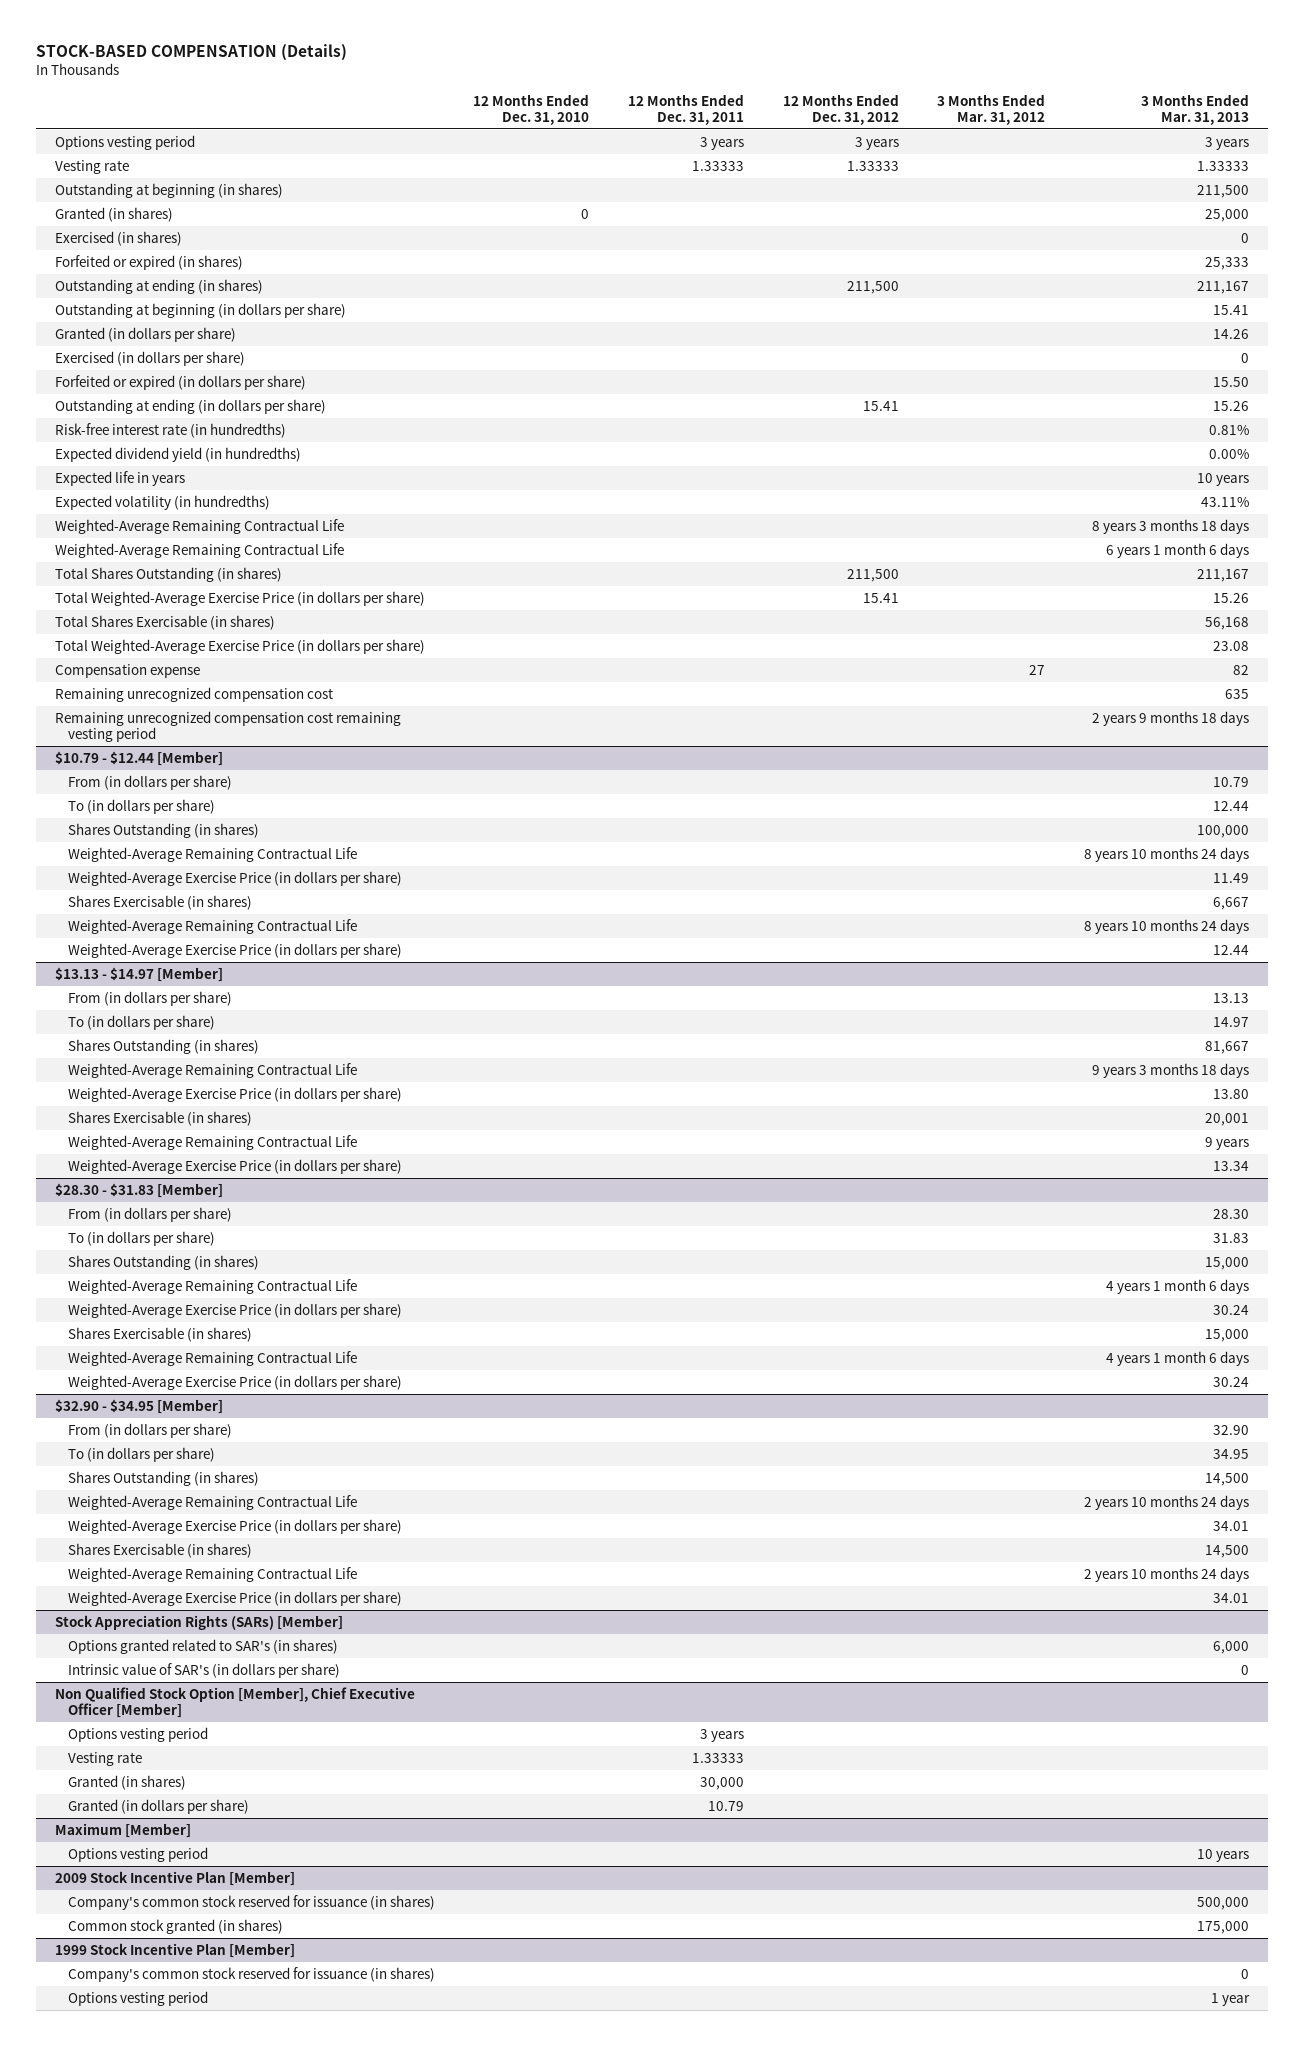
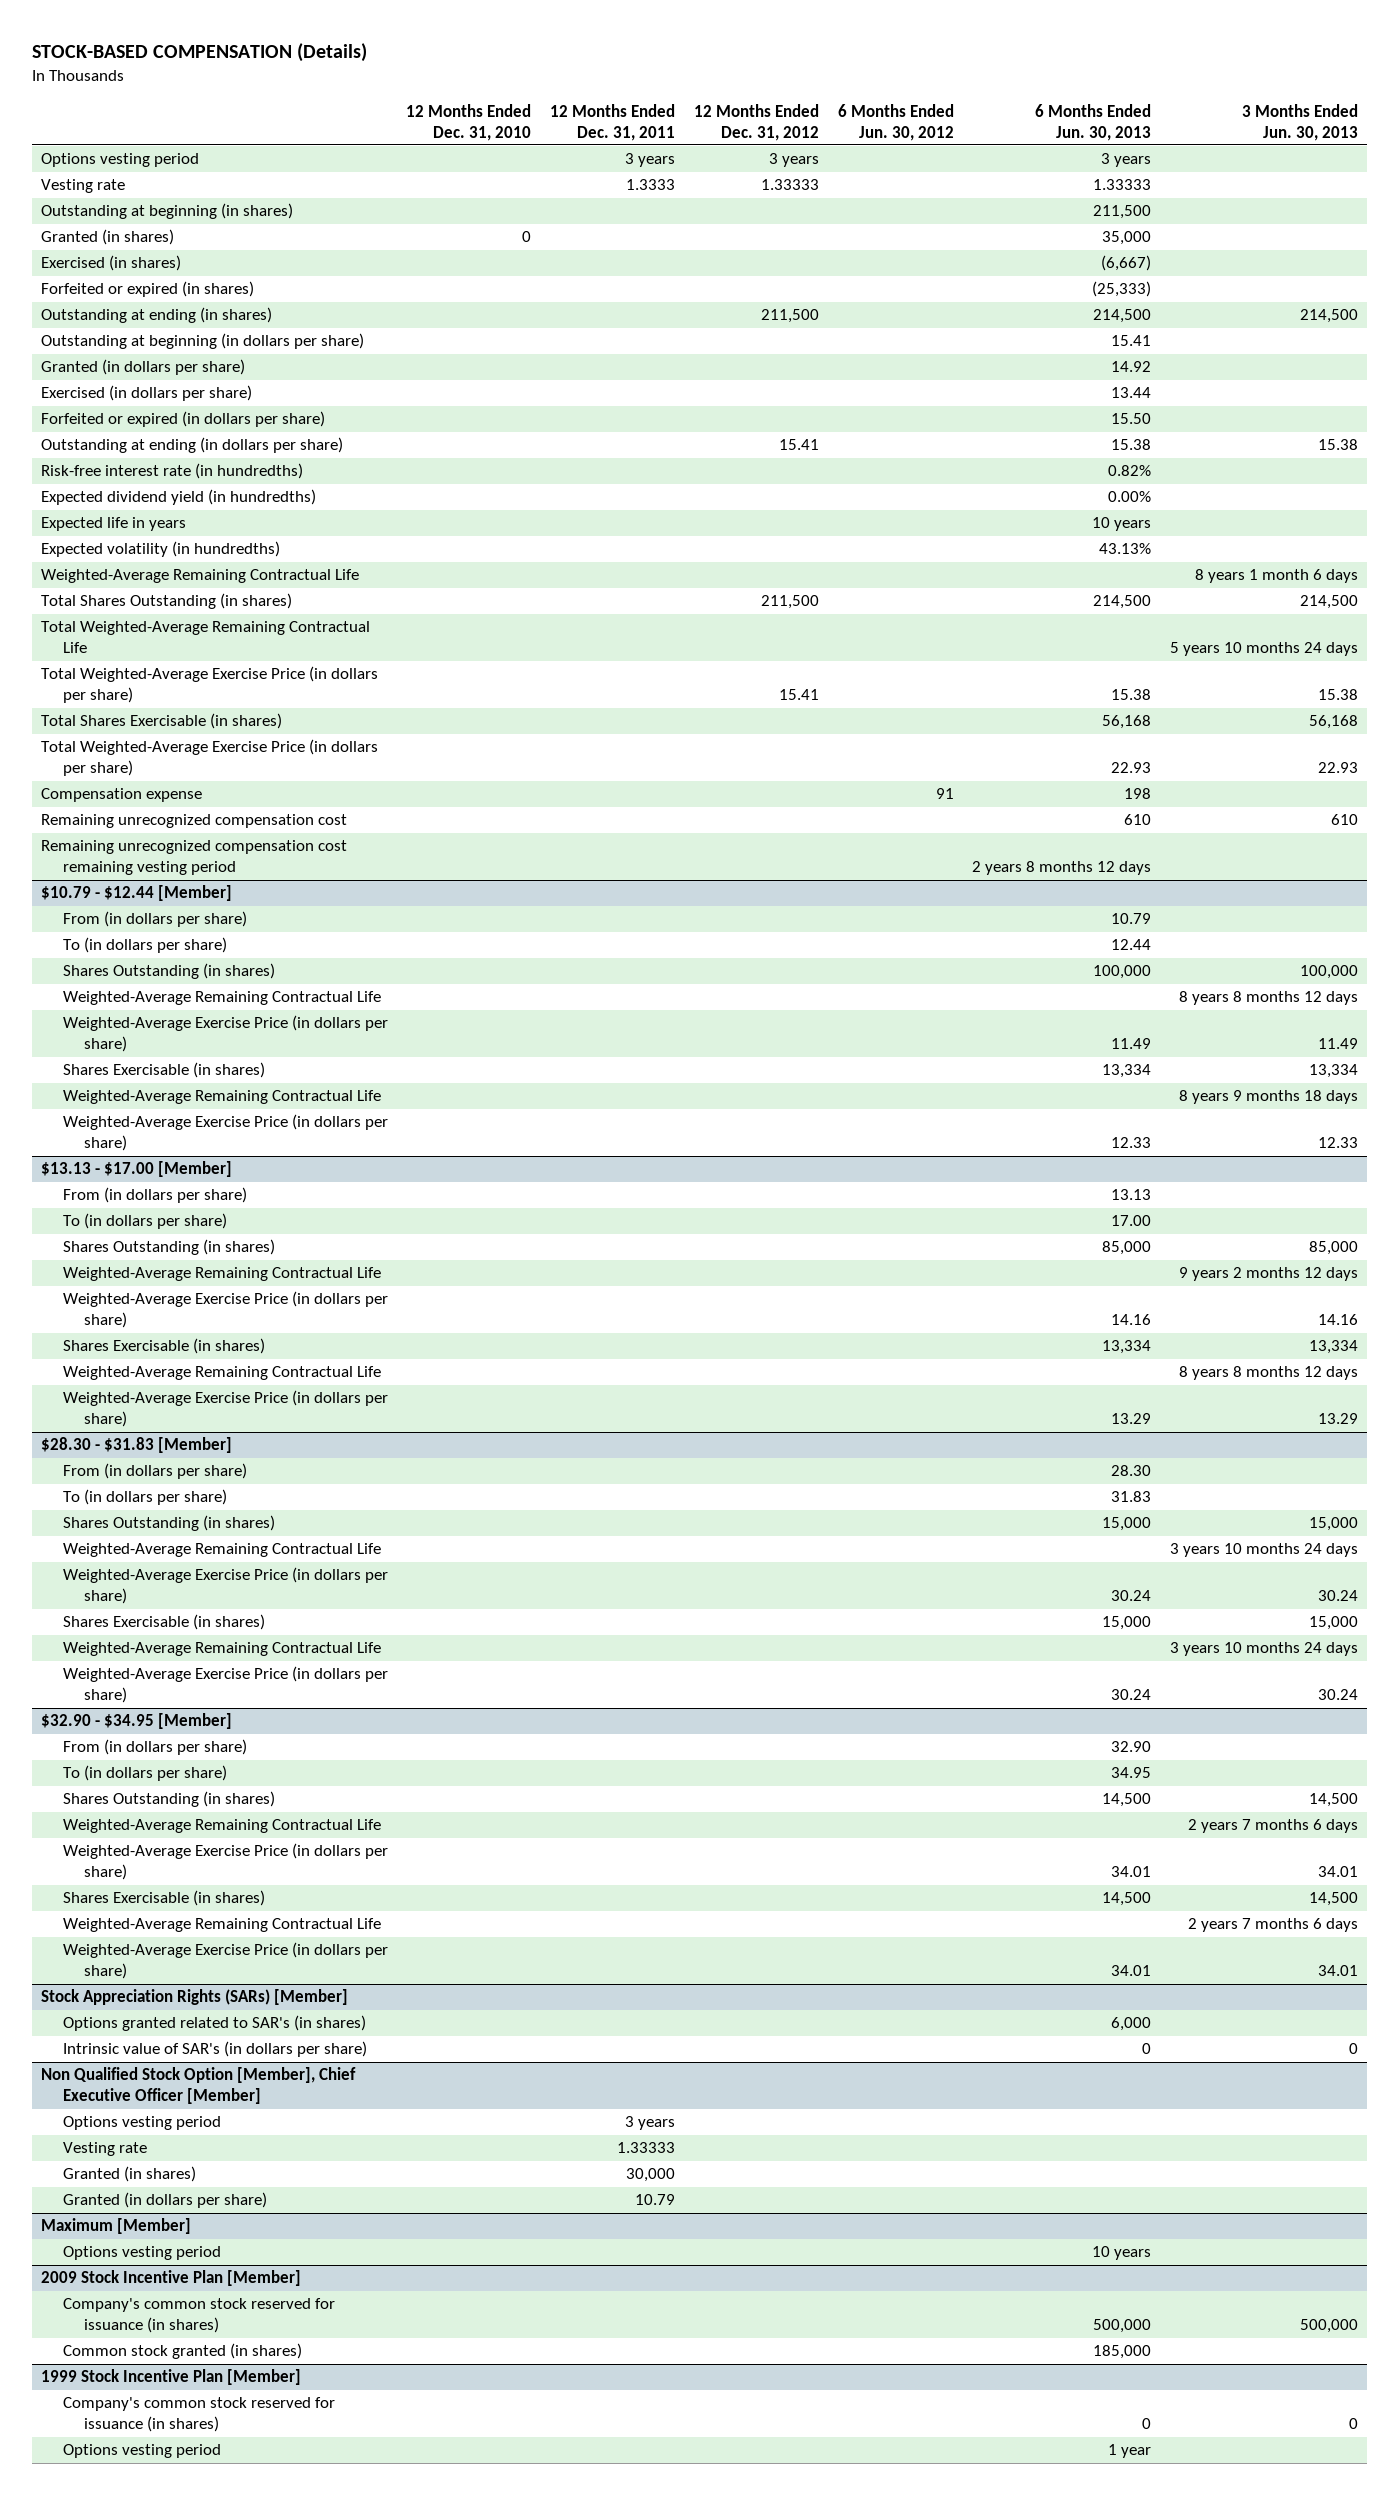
- | 12 Months Ended Dec. 31, 2010 | 12 Months Ended Dec. 31, 2011 | 12 Months Ended Dec. 31, 2012 | 3 Months Ended Mar. 31, 2012 | 3 Months Ended Mar. 31, 2013
+ | 12 Months Ended Dec. 31, 2010 | 12 Months Ended Dec. 31, 2011 | 12 Months Ended Dec. 31, 2012 | 6 Months Ended Jun. 30, 2012 | 6 Months Ended Jun. 30, 2013 | 3 Months Ended Jun. 30, 2013
- Vesting rate | | 1.33333 | 1.33333 | | 1.33333
+ Vesting rate | | 1.3333 | 1.33333 | | 1.33333 |
- Weighted-Average Remaining Contractual Life | | | | | 6 years 1 month 6 days
+ Total Weighted-Average Remaining Contractual Life | | | | | | 5 years 10 months 24 days
- $13.13 - $14.97 [Member]
- From (in dollars per share) | | | | | 13.13
- To (in dollars per share) | | | | | 14.97
- Shares Outstanding (in shares) | | | | | 81,667
- Weighted-Average Remaining Contractual Life | | | | | 9 years 3 months 18 days
- Weighted-Average Exercise Price (in dollars per share) | | | | | 13.80
- Shares Exercisable (in shares) | | | | | 20,001
- Weighted-Average Remaining Contractual Life | | | | | 9 years
- Weighted-Average Exercise Price (in dollars per share) | | | | | 13.34
+ $13.13 - $17.00 [Member]
+ From (in dollars per share) | | | | | 13.13 |
+ To (in dollars per share) | | | | | 17.00 |
+ Shares Outstanding (in shares) | | | | | 85,000 | 85,000
+ Weighted-Average Remaining Contractual Life | | | | | | 9 years 2 months 12 days
+ Weighted-Average Exercise Price (in dollars per share) | | | | | 14.16 | 14.16
+ Shares Exercisable (in shares) | | | | | 13,334 | 13,334
+ Weighted-Average Remaining Contractual Life | | | | | | 8 years 8 months 12 days
+ Weighted-Average Exercise Price (in dollars per share) | | | | | 13.29 | 13.29

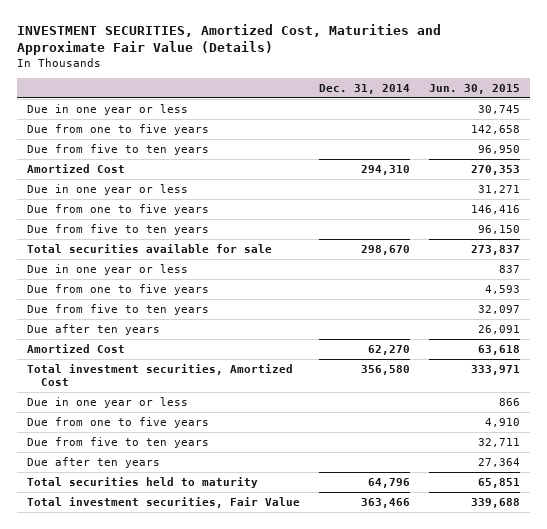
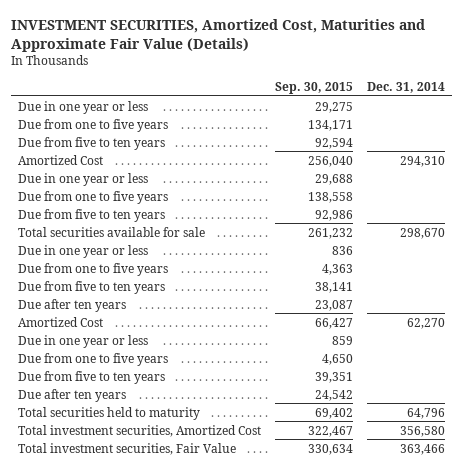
- | Dec. 31, 2014 | Jun. 30, 2015
+ | Sep. 30, 2015 | Dec. 31, 2014
moved down: Total investment securities, Amortized Cost | 322,467 | 356,580

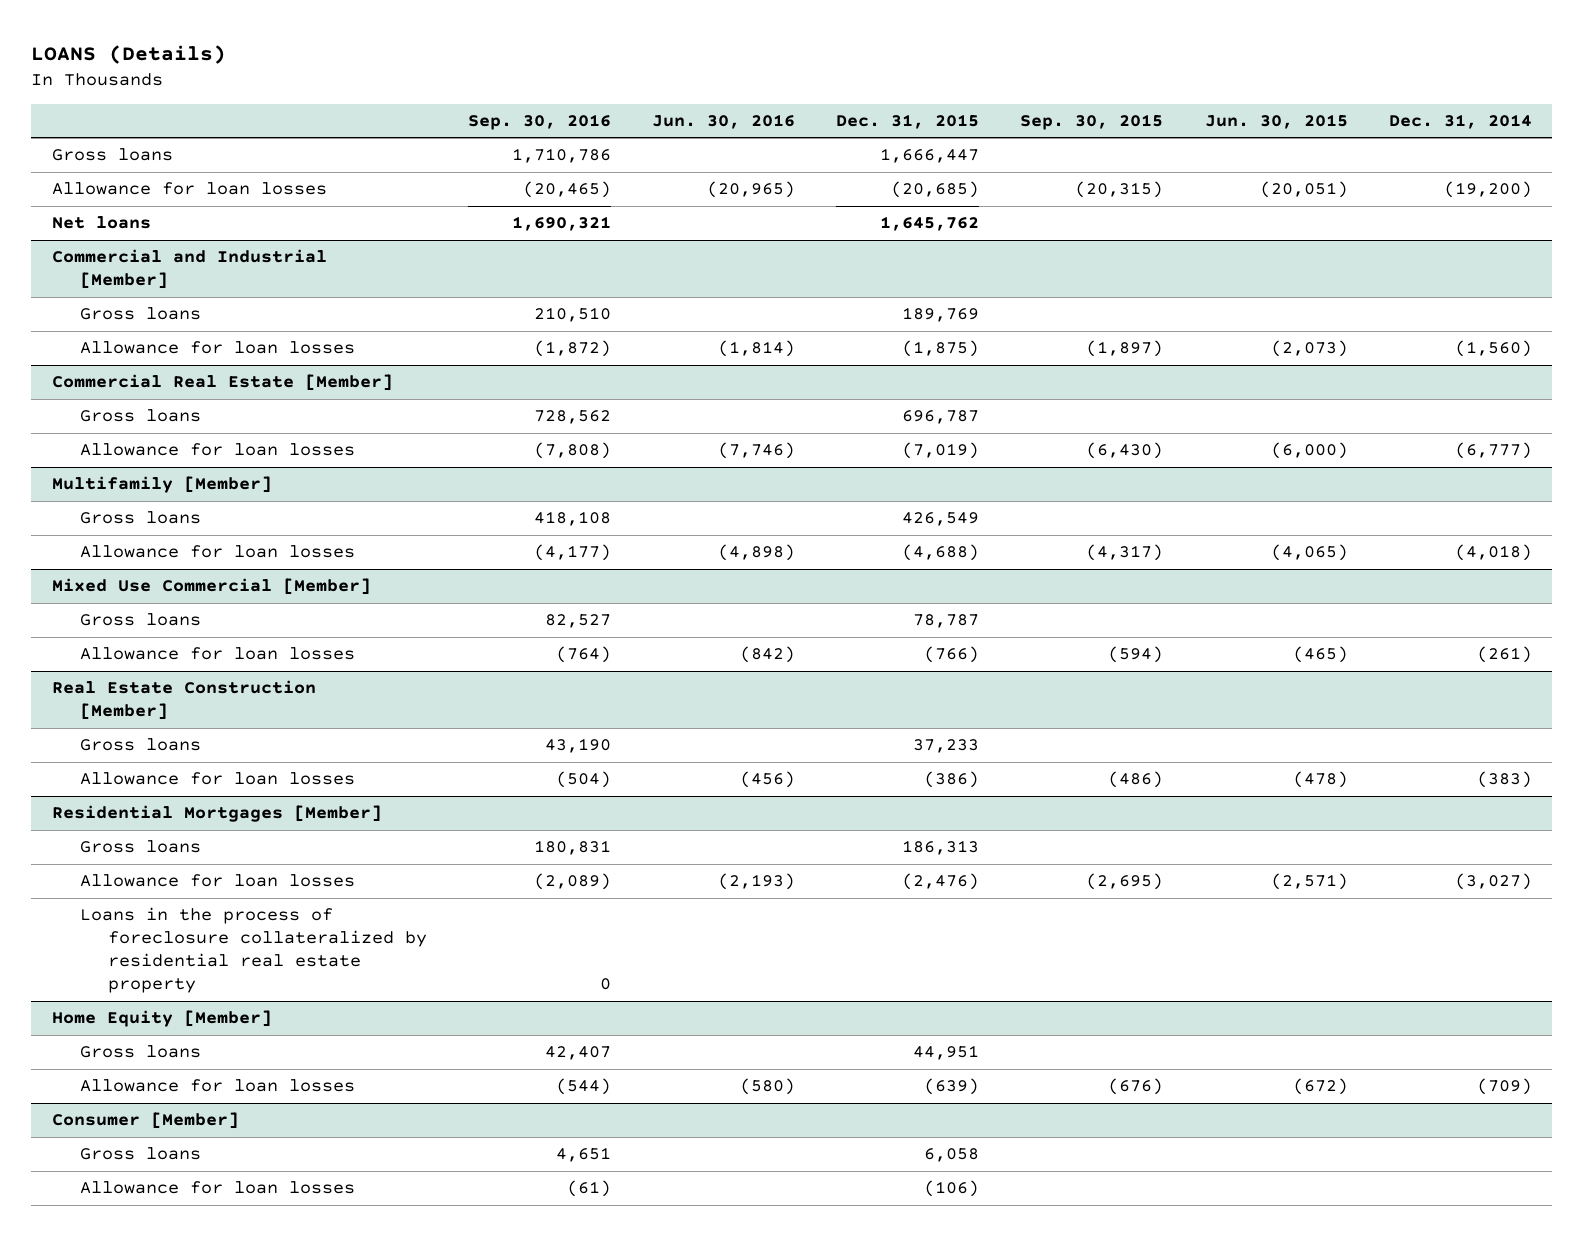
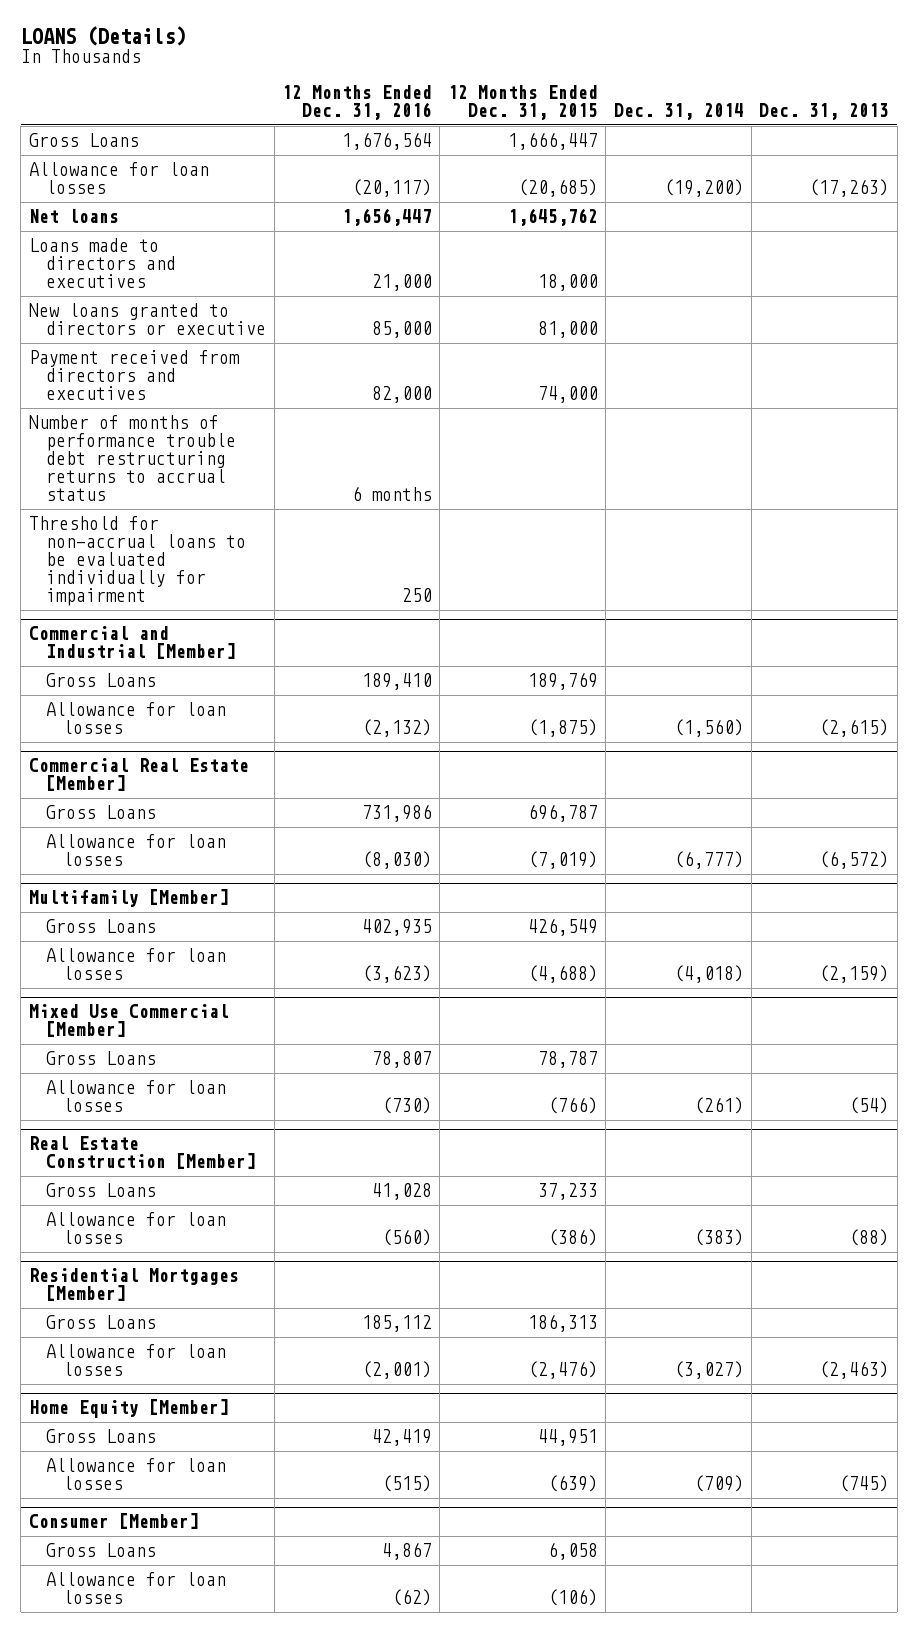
- | Sep. 30, 2016 | Jun. 30, 2016 | Dec. 31, 2015 | Sep. 30, 2015 | Jun. 30, 2015 | Dec. 31, 2014
+ | 12 Months Ended Dec. 31, 2016 | 12 Months Ended Dec. 31, 2015 | Dec. 31, 2014 | Dec. 31, 2013
- Gross loans | 1,710,786 | | 1,666,447 | | |
+ Gross Loans | 1,676,564 | 1,666,447 | |
+ Loans made to directors and executives | 21,000 | 18,000 | |
+ New loans granted to directors or executive | 85,000 | 81,000 | |
+ Payment received from directors and executives | 82,000 | 74,000 | |
+ Number of months of performance trouble debt restructuring returns to accrual status | 6 months | | |
+ Threshold for non-accrual loans to be evaluated individually for impairment | 250 | | |
@ Commercial and Industrial [Member]
- Gross loans | 210,510 | | 189,769 | | |
+ Gross Loans | 189,410 | 189,769 | |
@ Commercial Real Estate [Member]
- Gross loans | 728,562 | | 696,787 | | |
+ Gross Loans | 731,986 | 696,787 | |
@ Multifamily [Member]
- Gross loans | 418,108 | | 426,549 | | |
+ Gross Loans | 402,935 | 426,549 | |
@ Mixed Use Commercial [Member]
- Gross loans | 82,527 | | 78,787 | | |
+ Gross Loans | 78,807 | 78,787 | |
@ Real Estate Construction [Member]
- Gross loans | 43,190 | | 37,233 | | |
+ Gross Loans | 41,028 | 37,233 | |
@ Residential Mortgages [Member]
- Gross loans | 180,831 | | 186,313 | | |
+ Gross Loans | 185,112 | 186,313 | |
- Loans in the process of foreclosure collateralized by residential real estate property | 0 | | | | |
@ Home Equity [Member]
- Gross loans | 42,407 | | 44,951 | | |
+ Gross Loans | 42,419 | 44,951 | |
@ Consumer [Member]
- Gross loans | 4,651 | | 6,058 | | |
+ Gross Loans | 4,867 | 6,058 | |

